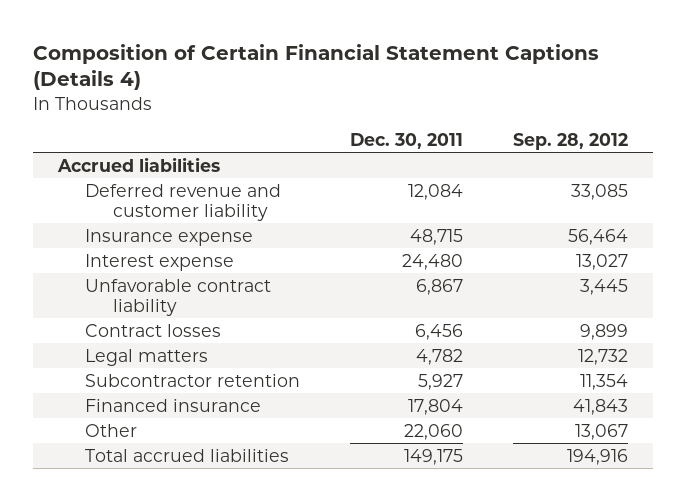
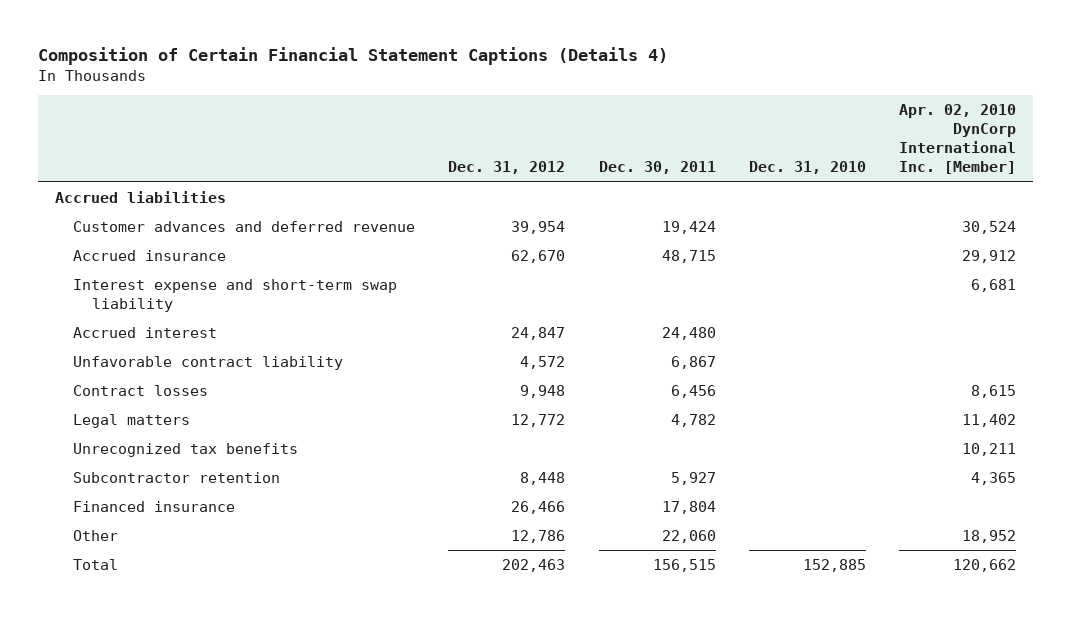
- | Dec. 30, 2011 | Sep. 28, 2012
+ | Dec. 31, 2012 | Dec. 30, 2011 | Dec. 31, 2010 | Apr. 02, 2010 DynCorp International Inc. [Member]
- Deferred revenue and customer liability | 12,084 | 33,085
- Insurance expense | 48,715 | 56,464
- Interest expense | 24,480 | 13,027
+ Customer advances and deferred revenue | 39,954 | 19,424 | | 30,524
+ Accrued insurance | 62,670 | 48,715 | | 29,912
+ Interest expense and short-term swap liability | | | | 6,681
+ Accrued interest | 24,847 | 24,480 | |
+ Unrecognized tax benefits | | | | 10,211
- Total accrued liabilities | 149,175 | 194,916
+ Total | 202,463 | 156,515 | 152,885 | 120,662

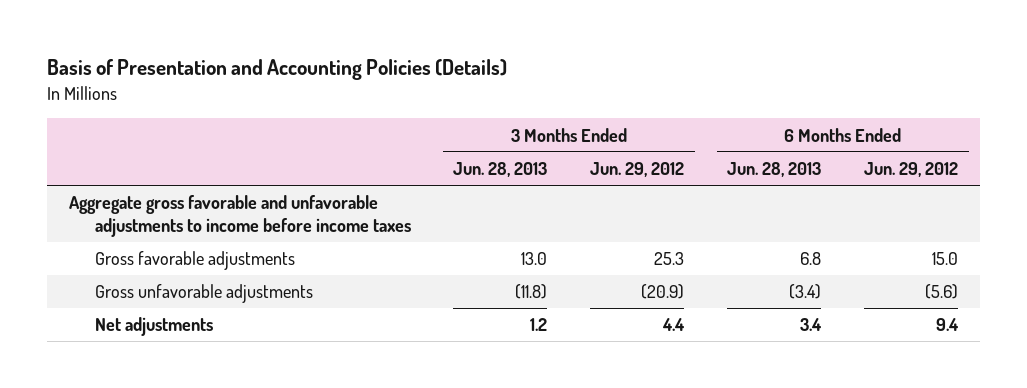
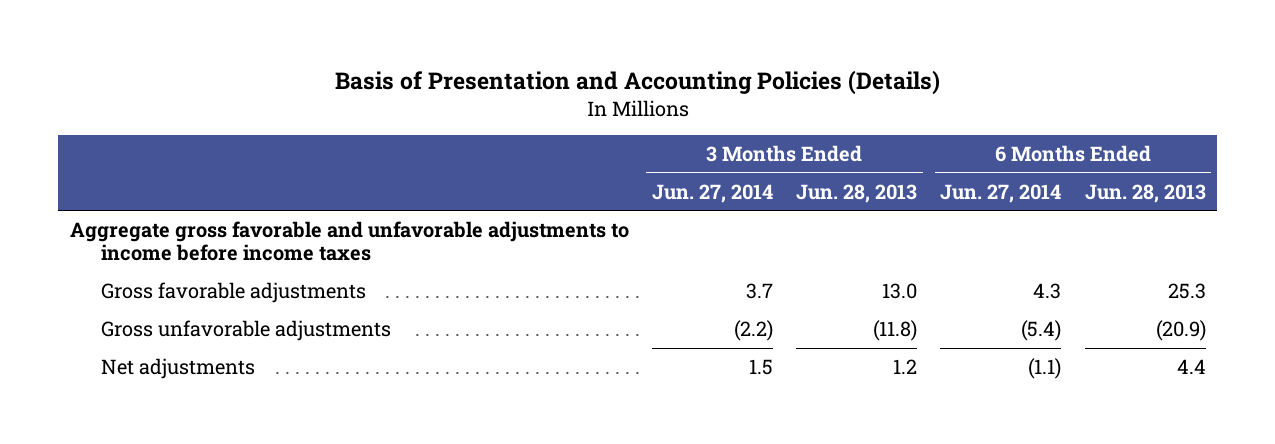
- | 3 Months Ended Jun. 28, 2013 | 3 Months Ended Jun. 29, 2012 | 6 Months Ended Jun. 28, 2013 | 6 Months Ended Jun. 29, 2012
+ | 3 Months Ended Jun. 27, 2014 | 3 Months Ended Jun. 28, 2013 | 6 Months Ended Jun. 27, 2014 | 6 Months Ended Jun. 28, 2013
- Gross favorable adjustments | 13.0 | 25.3 | 6.8 | 15.0
- Gross unfavorable adjustments | (11.8) | (20.9) | (3.4) | (5.6)
- Net adjustments | 1.2 | 4.4 | 3.4 | 9.4
+ Gross favorable adjustments | 3.7 | 13.0 | 4.3 | 25.3
+ Gross unfavorable adjustments | (2.2) | (11.8) | (5.4) | (20.9)
+ Net adjustments | 1.5 | 1.2 | (1.1) | 4.4

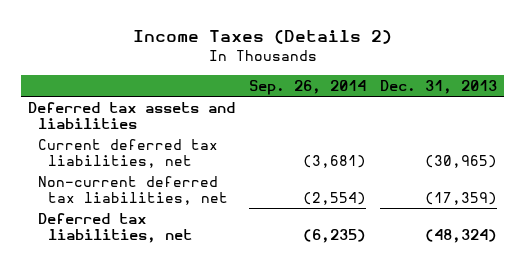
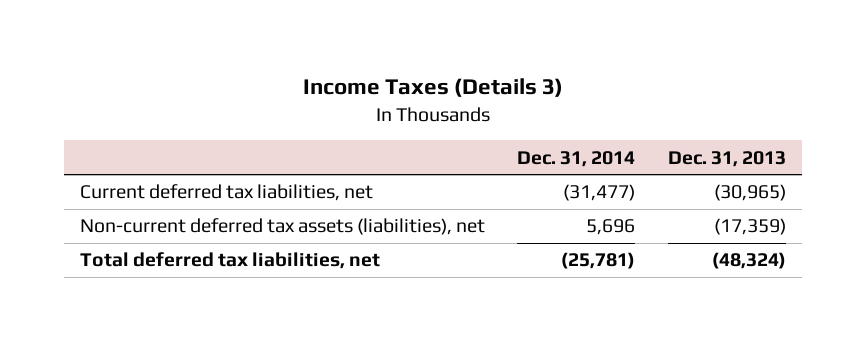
- Income Taxes (Details 2)
+ Income Taxes (Details 3)
- | Sep. 26, 2014 | Dec. 31, 2013
+ | Dec. 31, 2014 | Dec. 31, 2013
- Deferred tax assets and liabilities
- Non-current deferred tax liabilities, net | (2,554) | (17,359)
- Deferred tax liabilities, net | (6,235) | (48,324)
+ Non-current deferred tax assets (liabilities), net | 5,696 | (17,359)
+ Total deferred tax liabilities, net | (25,781) | (48,324)

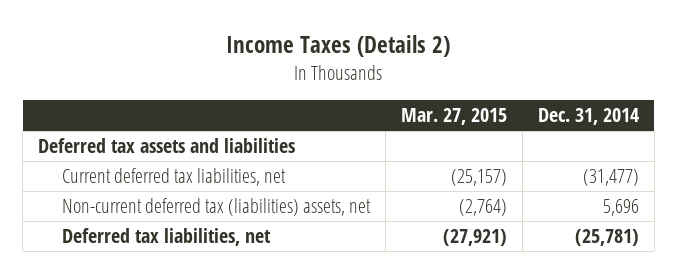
- Income Taxes (Details 3)
+ Income Taxes (Details 2)
- | Dec. 31, 2014 | Dec. 31, 2013
+ | Mar. 27, 2015 | Dec. 31, 2014
+ Deferred tax assets and liabilities
- Non-current deferred tax assets (liabilities), net | 5,696 | (17,359)
- Total deferred tax liabilities, net | (25,781) | (48,324)
+ Non-current deferred tax (liabilities) assets, net | (2,764) | 5,696
+ Deferred tax liabilities, net | (27,921) | (25,781)

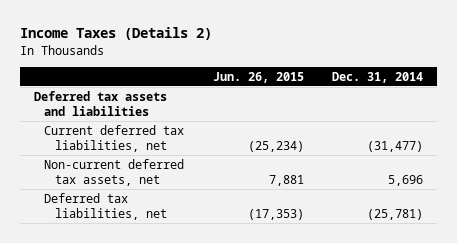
- | Mar. 27, 2015 | Dec. 31, 2014
+ | Jun. 26, 2015 | Dec. 31, 2014
- Non-current deferred tax (liabilities) assets, net | (2,764) | 5,696
+ Non-current deferred tax assets, net | 7,881 | 5,696

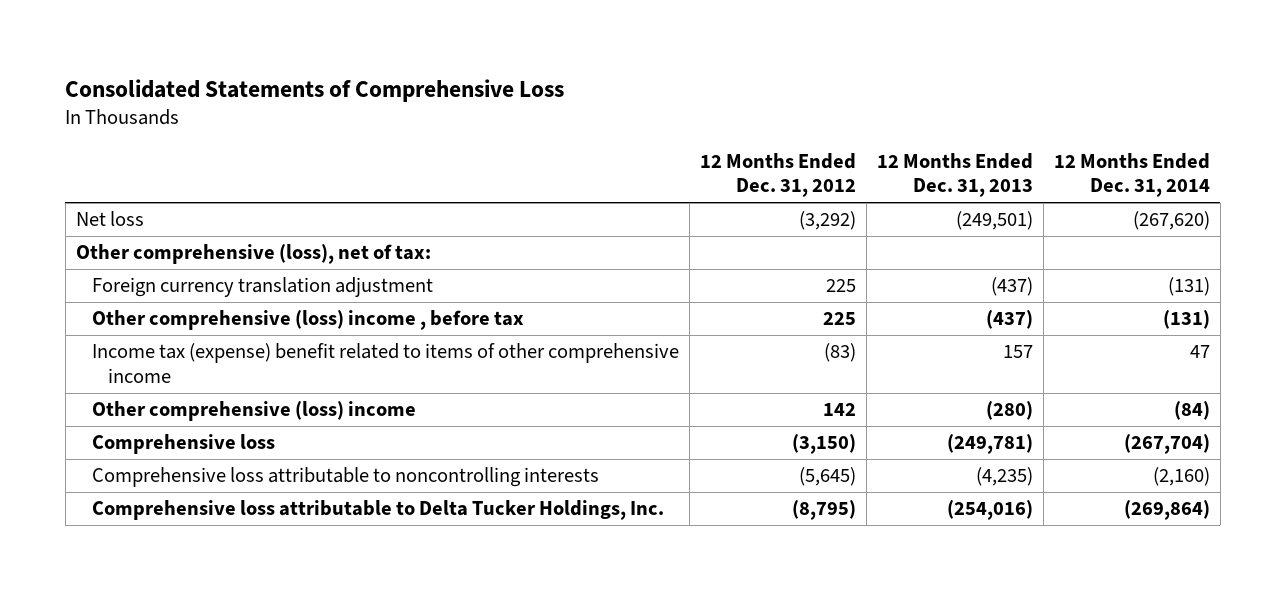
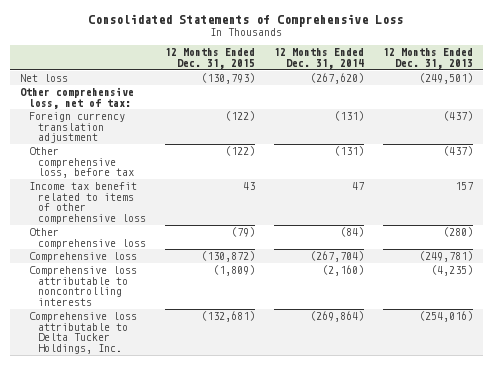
- | 12 Months Ended Dec. 31, 2012 | 12 Months Ended Dec. 31, 2013 | 12 Months Ended Dec. 31, 2014
+ | 12 Months Ended Dec. 31, 2015 | 12 Months Ended Dec. 31, 2014 | 12 Months Ended Dec. 31, 2013
- Other comprehensive (loss), net of tax:
+ Other comprehensive loss, net of tax:
- Other comprehensive (loss) income , before tax | 225 | (437) | (131)
- Income tax (expense) benefit related to items of other comprehensive income | (83) | 157 | 47
- Other comprehensive (loss) income | 142 | (280) | (84)
+ Other comprehensive loss, before tax | (122) | (131) | (437)
+ Income tax benefit related to items of other comprehensive loss | 43 | 47 | 157
+ Other comprehensive loss | (79) | (84) | (280)

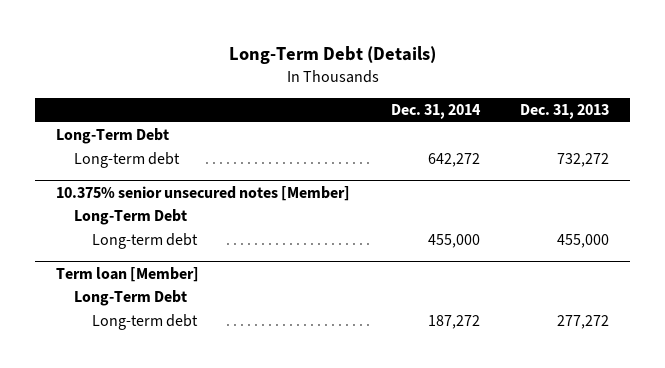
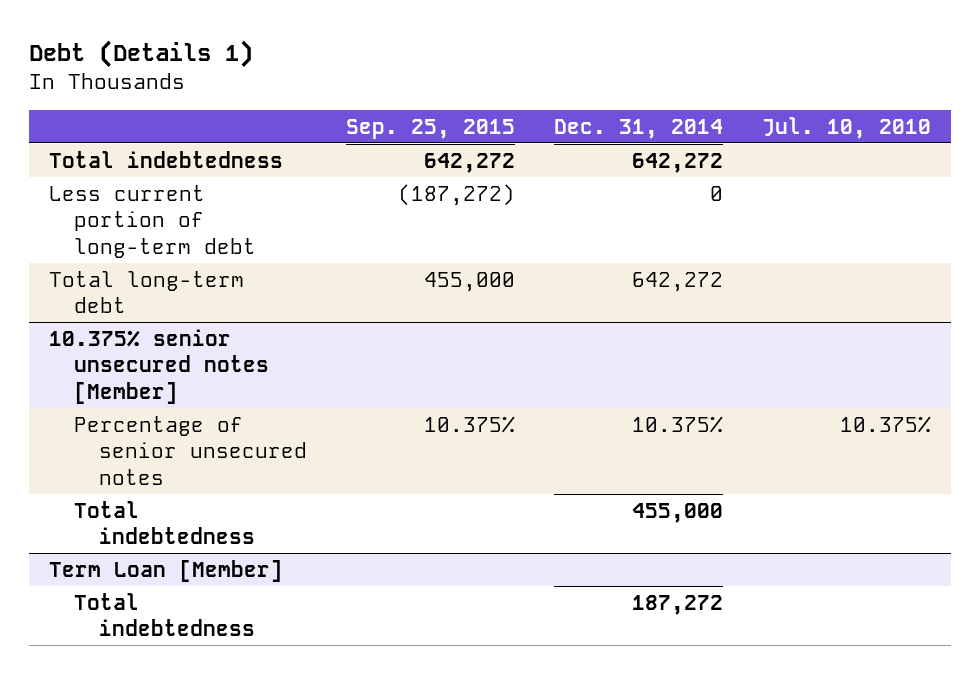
- Long-Term Debt (Details)
+ Debt (Details 1)
- | Dec. 31, 2014 | Dec. 31, 2013
+ | Sep. 25, 2015 | Dec. 31, 2014 | Jul. 10, 2010
- Long-Term Debt
- Long-term debt | 642,272 | 732,272
+ Total indebtedness | 642,272 | 642,272 |
+ Less current portion of long-term debt | (187,272) | 0 |
+ Total long-term debt | 455,000 | 642,272 |
@ 10.375% senior unsecured notes [Member]
- Long-Term Debt
- Long-term debt | 455,000 | 455,000
- Term loan [Member]
- Long-Term Debt
- Long-term debt | 187,272 | 277,272
@ 10.375% senior unsecured notes [Member]
+ Percentage of senior unsecured notes | 10.375% | 10.375% | 10.375%
+ Total indebtedness | | 455,000 |
+ Term Loan [Member]
+ Total indebtedness | | 187,272 |

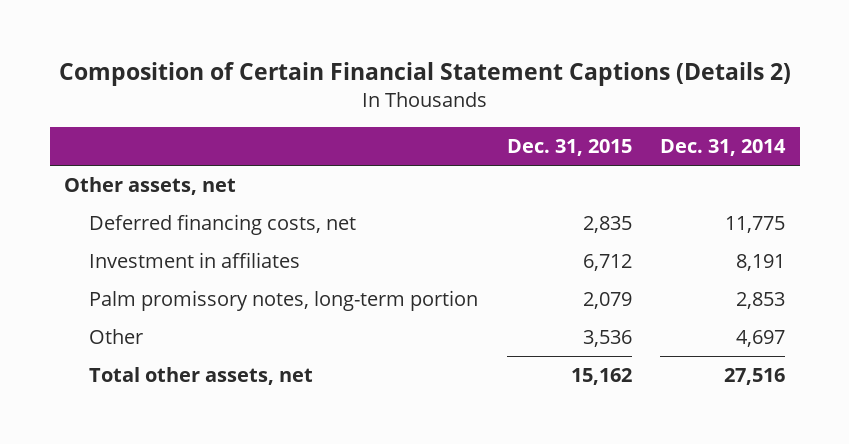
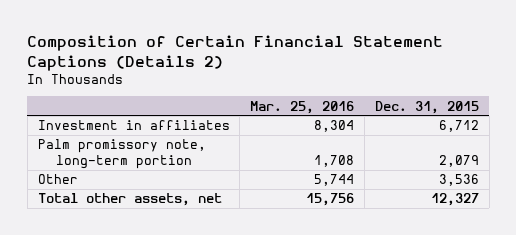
- | Dec. 31, 2015 | Dec. 31, 2014
+ | Mar. 25, 2016 | Dec. 31, 2015
- Other assets, net
- Deferred financing costs, net | 2,835 | 11,775
- Palm promissory notes, long-term portion | 2,079 | 2,853
+ Palm promissory note, long-term portion | 1,708 | 2,079
- Total other assets, net | 15,162 | 27,516
+ Total other assets, net | 15,756 | 12,327

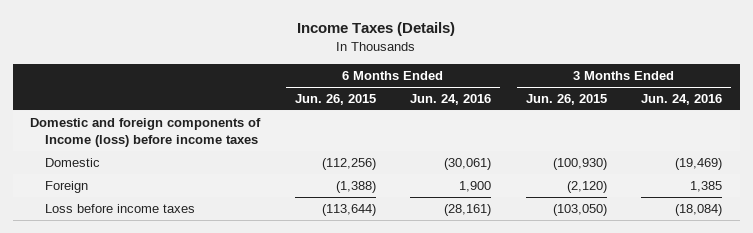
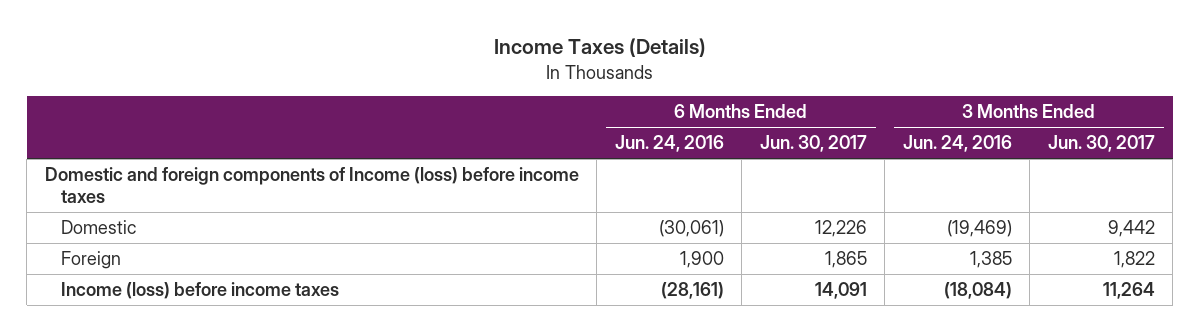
- | 6 Months Ended Jun. 26, 2015 | 6 Months Ended Jun. 24, 2016 | 3 Months Ended Jun. 26, 2015 | 3 Months Ended Jun. 24, 2016
+ | 6 Months Ended Jun. 24, 2016 | 6 Months Ended Jun. 30, 2017 | 3 Months Ended Jun. 24, 2016 | 3 Months Ended Jun. 30, 2017
- Loss before income taxes | (113,644) | (28,161) | (103,050) | (18,084)
+ Income (loss) before income taxes | (28,161) | 14,091 | (18,084) | 11,264

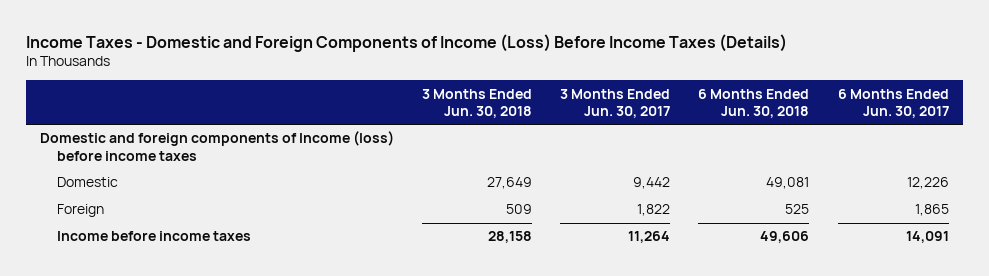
- Income Taxes (Details)
+ Income Taxes - Domestic and Foreign Components of Income (Loss) Before Income Taxes (Details)
- | 6 Months Ended Jun. 24, 2016 | 6 Months Ended Jun. 30, 2017 | 3 Months Ended Jun. 24, 2016 | 3 Months Ended Jun. 30, 2017
+ | 3 Months Ended Jun. 30, 2018 | 3 Months Ended Jun. 30, 2017 | 6 Months Ended Jun. 30, 2018 | 6 Months Ended Jun. 30, 2017
- Income (loss) before income taxes | (28,161) | 14,091 | (18,084) | 11,264
+ Income before income taxes | 28,158 | 11,264 | 49,606 | 14,091

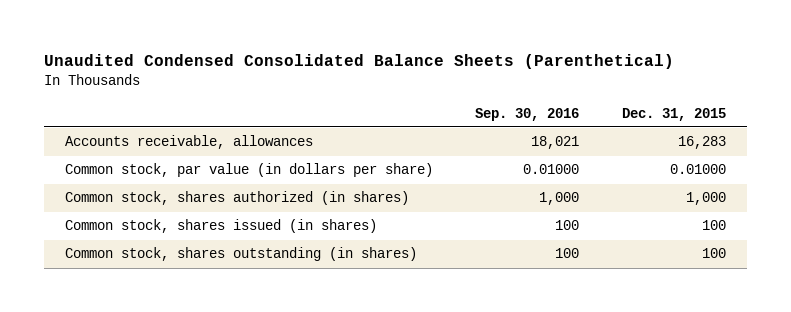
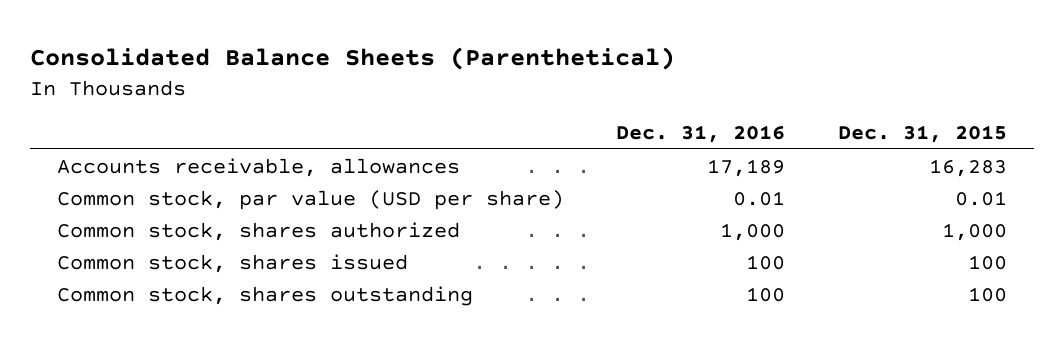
- Unaudited Condensed Consolidated Balance Sheets (Parenthetical)
+ Consolidated Balance Sheets (Parenthetical)
- | Sep. 30, 2016 | Dec. 31, 2015
+ | Dec. 31, 2016 | Dec. 31, 2015
- Common stock, par value (in dollars per share) | 0.01000 | 0.01000
- Common stock, shares authorized (in shares) | 1,000 | 1,000
- Common stock, shares issued (in shares) | 100 | 100
- Common stock, shares outstanding (in shares) | 100 | 100
+ Common stock, par value (USD per share) | 0.01 | 0.01
+ Common stock, shares authorized | 1,000 | 1,000
+ Common stock, shares issued | 100 | 100
+ Common stock, shares outstanding | 100 | 100

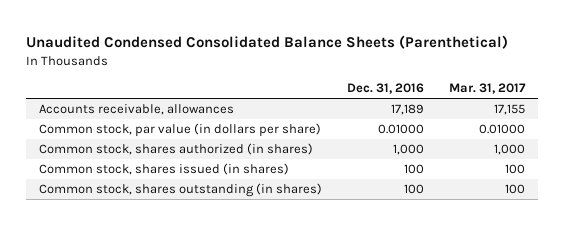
- Consolidated Balance Sheets (Parenthetical)
+ Unaudited Condensed Consolidated Balance Sheets (Parenthetical)
- | Dec. 31, 2016 | Dec. 31, 2015
+ | Dec. 31, 2016 | Mar. 31, 2017
- Common stock, par value (USD per share) | 0.01 | 0.01
- Common stock, shares authorized | 1,000 | 1,000
- Common stock, shares issued | 100 | 100
- Common stock, shares outstanding | 100 | 100
+ Common stock, par value (in dollars per share) | 0.01000 | 0.01000
+ Common stock, shares authorized (in shares) | 1,000 | 1,000
+ Common stock, shares issued (in shares) | 100 | 100
+ Common stock, shares outstanding (in shares) | 100 | 100

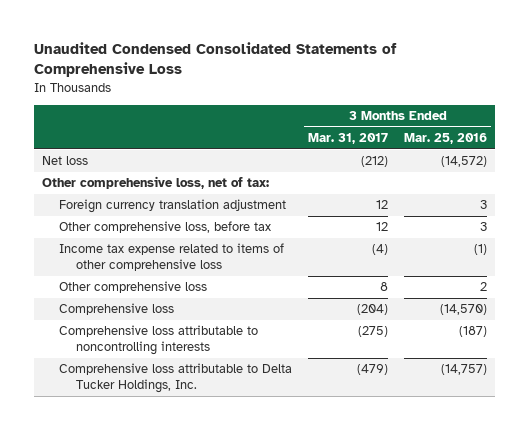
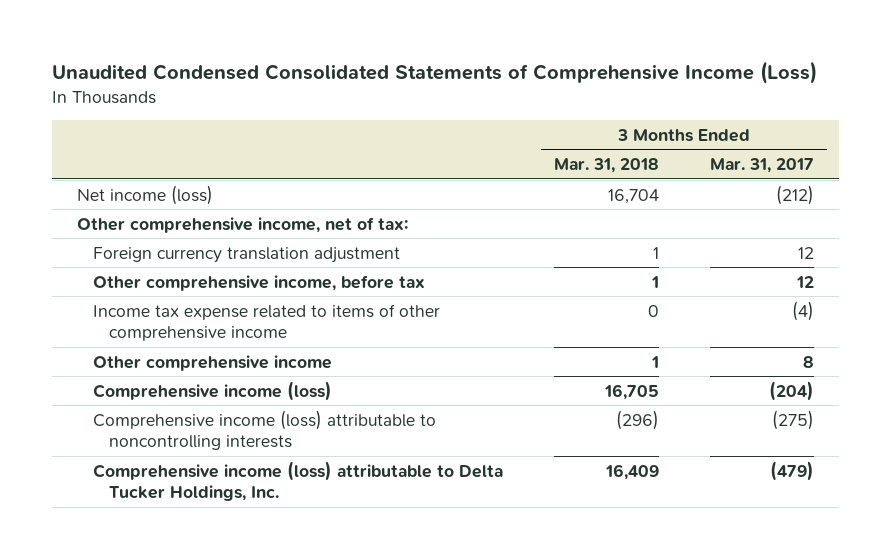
- Unaudited Condensed Consolidated Statements of Comprehensive Loss
+ Unaudited Condensed Consolidated Statements of Comprehensive Income (Loss)
- | 3 Months Ended Mar. 31, 2017 | 3 Months Ended Mar. 25, 2016
+ | 3 Months Ended Mar. 31, 2018 | 3 Months Ended Mar. 31, 2017
- Net loss | (212) | (14,572)
- Other comprehensive loss, net of tax:
+ Net income (loss) | 16,704 | (212)
+ Other comprehensive income, net of tax:
- Other comprehensive loss, before tax | 12 | 3
- Income tax expense related to items of other comprehensive loss | (4) | (1)
- Other comprehensive loss | 8 | 2
- Comprehensive loss | (204) | (14,570)
- Comprehensive loss attributable to noncontrolling interests | (275) | (187)
- Comprehensive loss attributable to Delta Tucker Holdings, Inc. | (479) | (14,757)
+ Other comprehensive income, before tax | 1 | 12
+ Income tax expense related to items of other comprehensive income | 0 | (4)
+ Other comprehensive income | 1 | 8
+ Comprehensive income (loss) | 16,705 | (204)
+ Comprehensive income (loss) attributable to noncontrolling interests | (296) | (275)
+ Comprehensive income (loss) attributable to Delta Tucker Holdings, Inc. | 16,409 | (479)

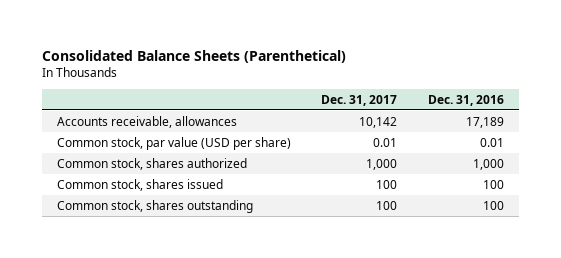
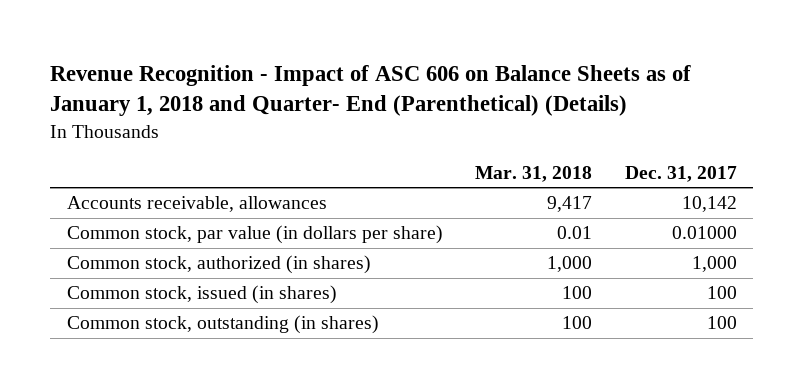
- Consolidated Balance Sheets (Parenthetical)
+ Revenue Recognition - Impact of ASC 606 on Balance Sheets as of January 1, 2018 and Quarter- End (Parenthetical) (Details)
- | Dec. 31, 2017 | Dec. 31, 2016
+ | Mar. 31, 2018 | Dec. 31, 2017
- Common stock, par value (USD per share) | 0.01 | 0.01
- Common stock, shares authorized | 1,000 | 1,000
- Common stock, shares issued | 100 | 100
- Common stock, shares outstanding | 100 | 100
+ Common stock, par value (in dollars per share) | 0.01 | 0.01000
+ Common stock, authorized (in shares) | 1,000 | 1,000
+ Common stock, issued (in shares) | 100 | 100
+ Common stock, outstanding (in shares) | 100 | 100

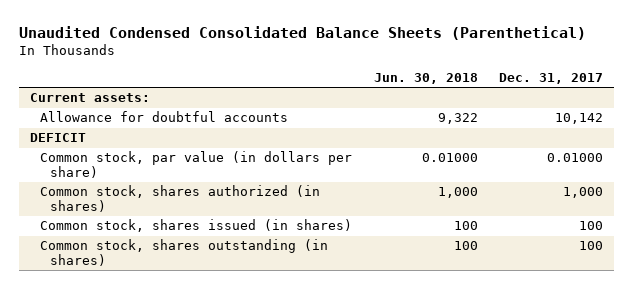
- Revenue Recognition - Impact of ASC 606 on Balance Sheets as of January 1, 2018 and Quarter- End (Parenthetical) (Details)
+ Unaudited Condensed Consolidated Balance Sheets (Parenthetical)
- | Mar. 31, 2018 | Dec. 31, 2017
+ | Jun. 30, 2018 | Dec. 31, 2017
- Accounts receivable, allowances | 9,417 | 10,142
+ Current assets:
+ Allowance for doubtful accounts | 9,322 | 10,142
+ DEFICIT
- Common stock, authorized (in shares) | 1,000 | 1,000
- Common stock, issued (in shares) | 100 | 100
- Common stock, outstanding (in shares) | 100 | 100
+ Common stock, shares authorized (in shares) | 1,000 | 1,000
+ Common stock, shares issued (in shares) | 100 | 100
+ Common stock, shares outstanding (in shares) | 100 | 100

